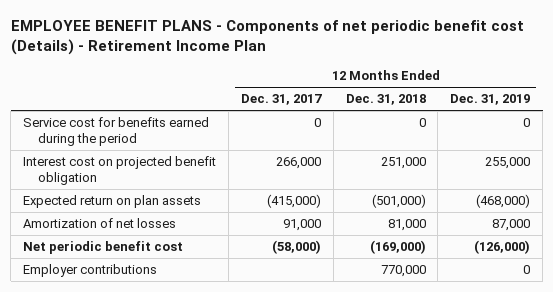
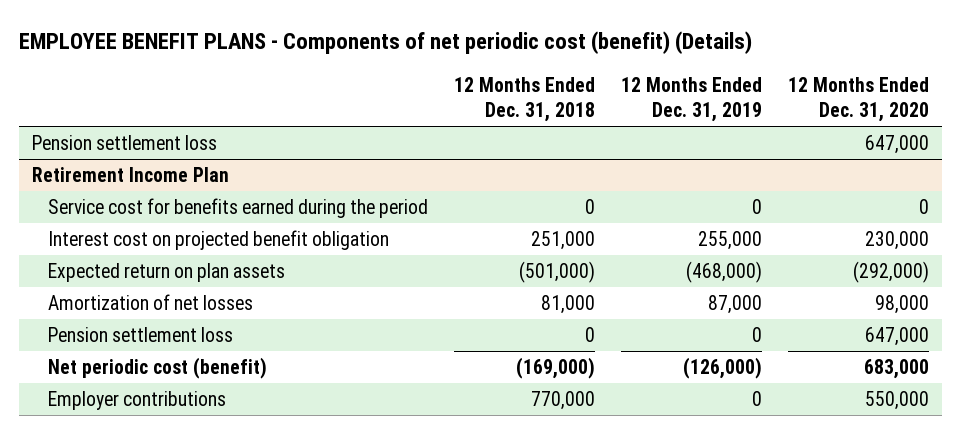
- EMPLOYEE BENEFIT PLANS - Components of net periodic benefit cost (Details) - Retirement Income Plan
+ EMPLOYEE BENEFIT PLANS - Components of net periodic cost (benefit) (Details)
- | 12 Months Ended Dec. 31, 2017 | 12 Months Ended Dec. 31, 2018 | 12 Months Ended Dec. 31, 2019
+ | 12 Months Ended Dec. 31, 2018 | 12 Months Ended Dec. 31, 2019 | 12 Months Ended Dec. 31, 2020
+ Pension settlement loss | | | 647,000
+ Retirement Income Plan
- Net periodic benefit cost | (58,000) | (169,000) | (126,000)
+ Pension settlement loss | 0 | 0 | 647,000
+ Net periodic cost (benefit) | (169,000) | (126,000) | 683,000

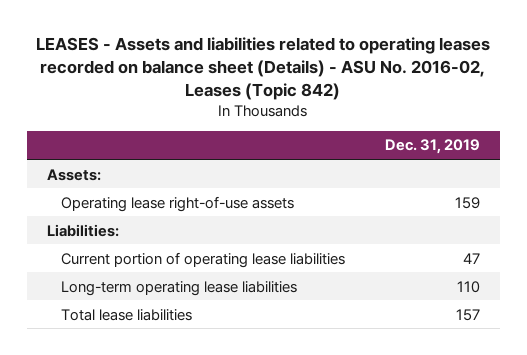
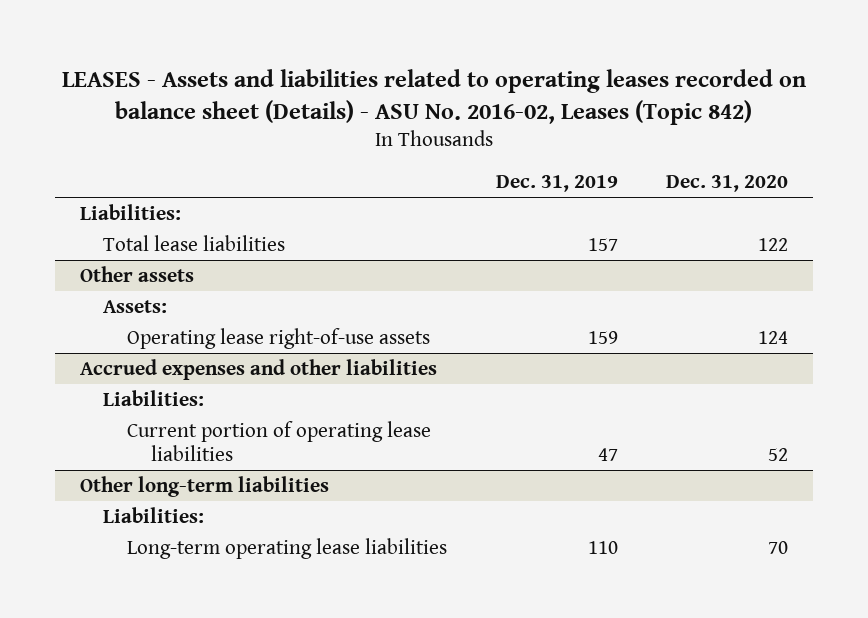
- | Dec. 31, 2019
+ | Dec. 31, 2019 | Dec. 31, 2020
+ Liabilities:
moved up: Total lease liabilities | 157 | 122
+ Other assets
+ Accrued expenses and other liabilities
+ Other long-term liabilities
+ Liabilities:

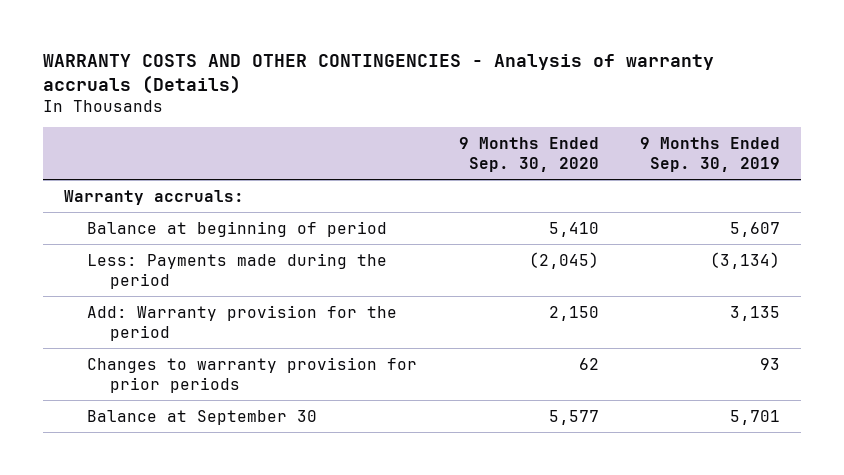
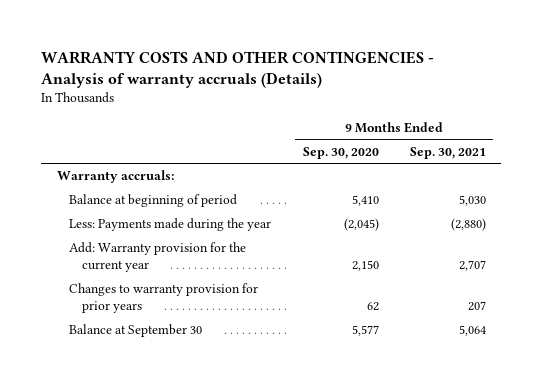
- | 9 Months Ended Sep. 30, 2020 | 9 Months Ended Sep. 30, 2019
+ | 9 Months Ended Sep. 30, 2020 | 9 Months Ended Sep. 30, 2021
- Less: Payments made during the period | (2,045) | (3,134)
- Add: Warranty provision for the period | 2,150 | 3,135
- Changes to warranty provision for prior periods | 62 | 93
+ Less: Payments made during the year | (2,045) | (2,880)
+ Add: Warranty provision for the current year | 2,150 | 2,707
+ Changes to warranty provision for prior years | 62 | 207

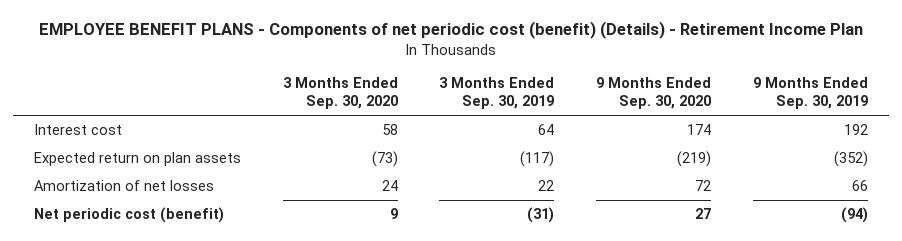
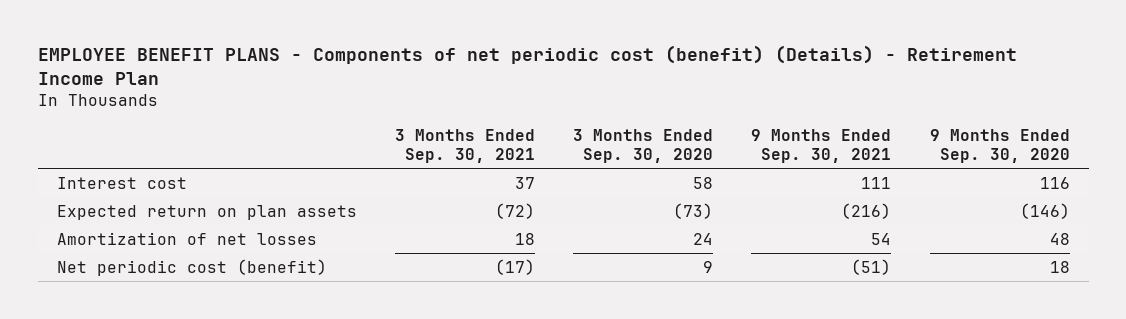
- | 3 Months Ended Sep. 30, 2020 | 3 Months Ended Sep. 30, 2019 | 9 Months Ended Sep. 30, 2020 | 9 Months Ended Sep. 30, 2019
+ | 3 Months Ended Sep. 30, 2021 | 3 Months Ended Sep. 30, 2020 | 9 Months Ended Sep. 30, 2021 | 9 Months Ended Sep. 30, 2020
- Interest cost | 58 | 64 | 174 | 192
- Expected return on plan assets | (73) | (117) | (219) | (352)
- Amortization of net losses | 24 | 22 | 72 | 66
- Net periodic cost (benefit) | 9 | (31) | 27 | (94)
+ Interest cost | 37 | 58 | 111 | 116
+ Expected return on plan assets | (72) | (73) | (216) | (146)
+ Amortization of net losses | 18 | 24 | 54 | 48
+ Net periodic cost (benefit) | (17) | 9 | (51) | 18

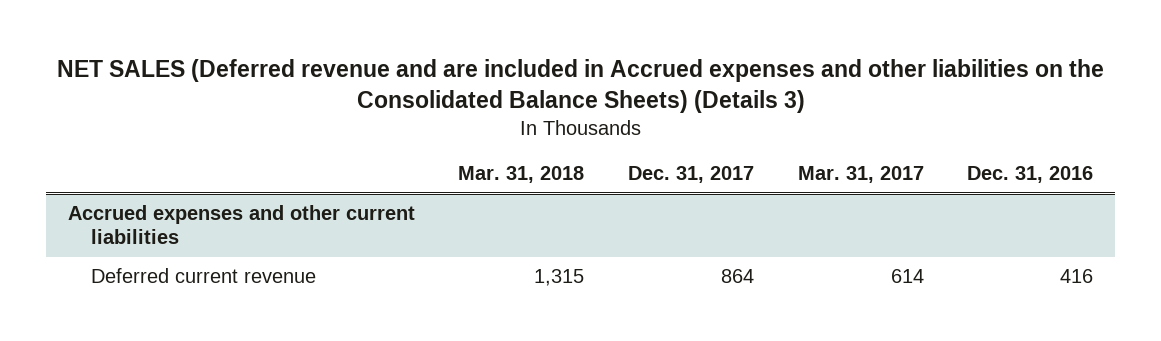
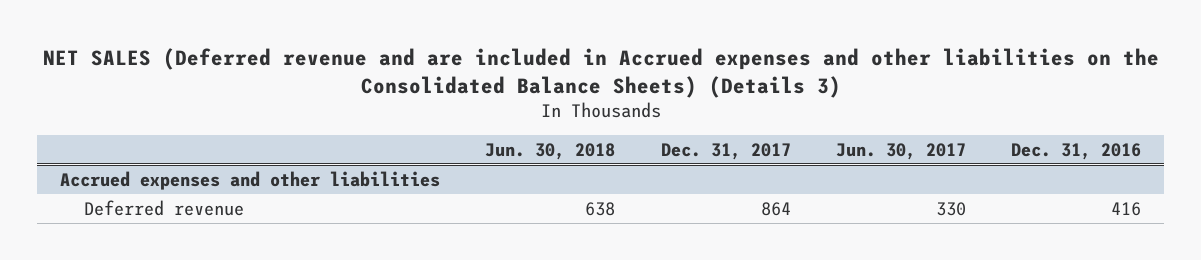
- | Mar. 31, 2018 | Dec. 31, 2017 | Mar. 31, 2017 | Dec. 31, 2016
+ | Jun. 30, 2018 | Dec. 31, 2017 | Jun. 30, 2017 | Dec. 31, 2016
- Accrued expenses and other current liabilities
- Deferred current revenue | 1,315 | 864 | 614 | 416
+ Accrued expenses and other liabilities
+ Deferred revenue | 638 | 864 | 330 | 416

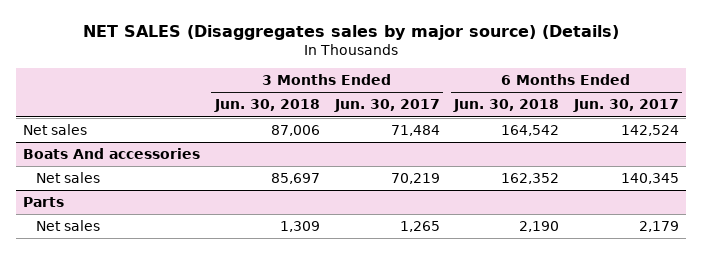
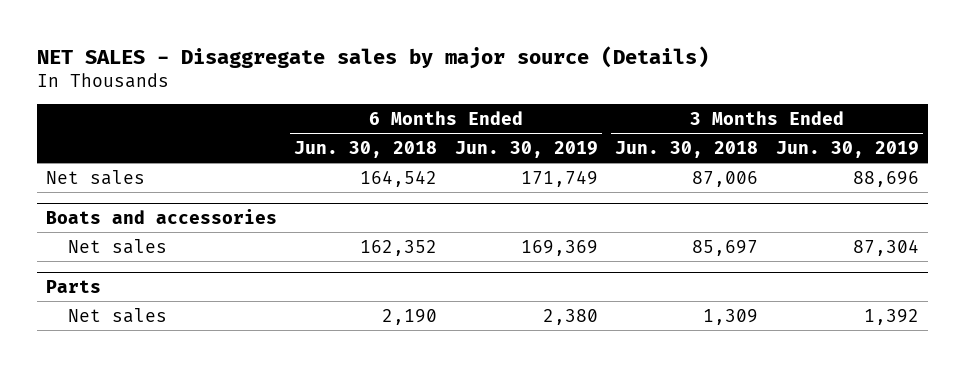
- NET SALES (Disaggregates sales by major source) (Details)
+ NET SALES - Disaggregate sales by major source (Details)
- | 3 Months Ended Jun. 30, 2018 | 3 Months Ended Jun. 30, 2017 | 6 Months Ended Jun. 30, 2018 | 6 Months Ended Jun. 30, 2017
+ | 6 Months Ended Jun. 30, 2018 | 6 Months Ended Jun. 30, 2019 | 3 Months Ended Jun. 30, 2018 | 3 Months Ended Jun. 30, 2019
- Boats And accessories
+ Boats and accessories

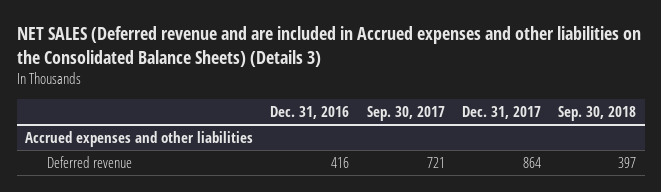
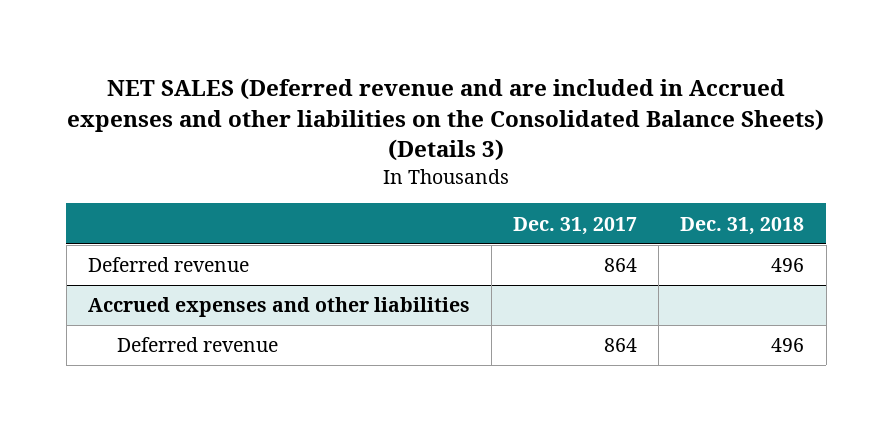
- | Dec. 31, 2016 | Sep. 30, 2017 | Dec. 31, 2017 | Sep. 30, 2018
+ | Dec. 31, 2017 | Dec. 31, 2018
+ Deferred revenue | 864 | 496

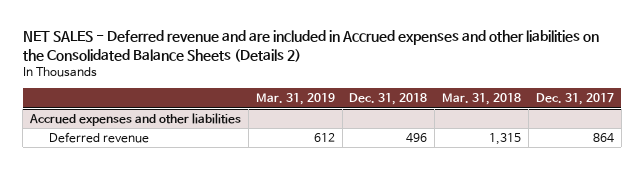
- NET SALES (Deferred revenue and are included in Accrued expenses and other liabilities on the Consolidated Balance Sheets) (Details 3)
+ NET SALES - Deferred revenue and are included in Accrued expenses and other liabilities on the Consolidated Balance Sheets (Details 2)
- | Dec. 31, 2017 | Dec. 31, 2018
+ | Mar. 31, 2019 | Dec. 31, 2018 | Mar. 31, 2018 | Dec. 31, 2017
- Deferred revenue | 864 | 496

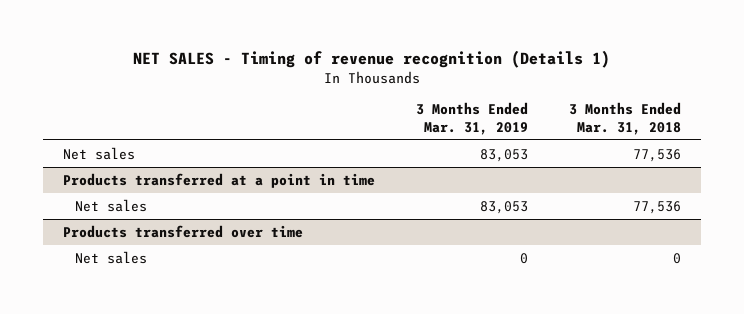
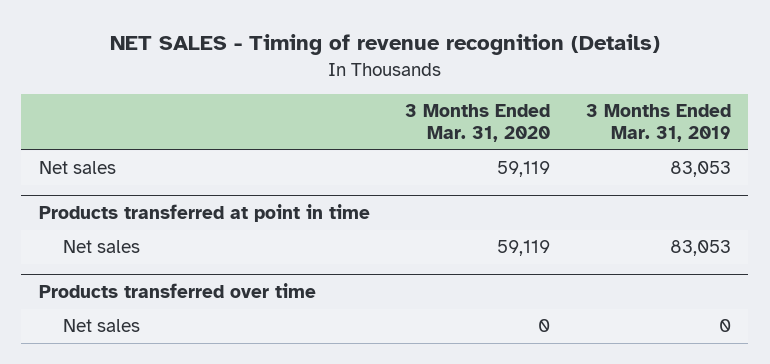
- NET SALES - Timing of revenue recognition (Details 1)
+ NET SALES - Timing of revenue recognition (Details)
- | 3 Months Ended Mar. 31, 2019 | 3 Months Ended Mar. 31, 2018
+ | 3 Months Ended Mar. 31, 2020 | 3 Months Ended Mar. 31, 2019
- Products transferred at a point in time
+ Products transferred at point in time

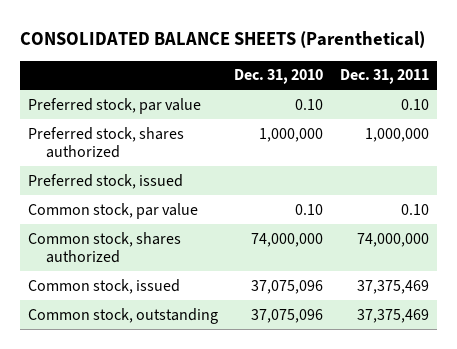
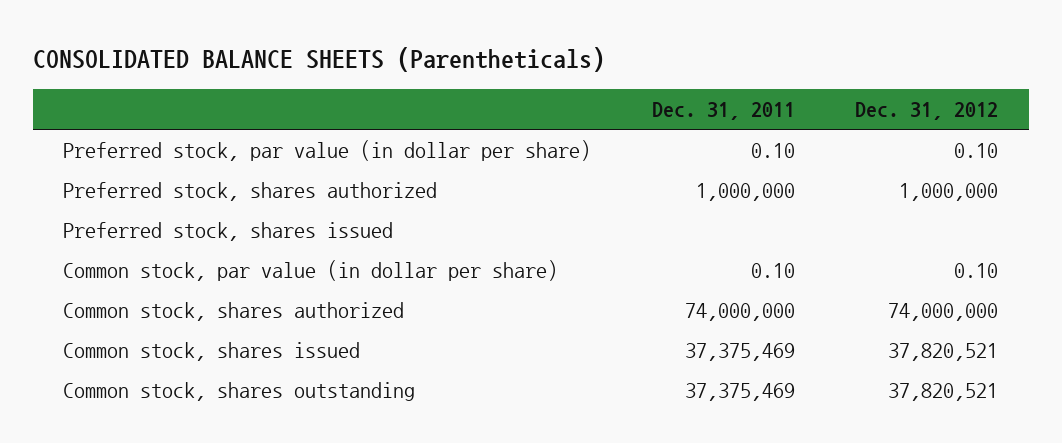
- CONSOLIDATED BALANCE SHEETS (Parenthetical)
+ CONSOLIDATED BALANCE SHEETS (Parentheticals)
- | Dec. 31, 2010 | Dec. 31, 2011
+ | Dec. 31, 2011 | Dec. 31, 2012
- Preferred stock, par value | 0.10 | 0.10
+ Preferred stock, par value (in dollar per share) | 0.10 | 0.10
- Preferred stock, issued
- Common stock, par value | 0.10 | 0.10
+ Preferred stock, shares issued
+ Common stock, par value (in dollar per share) | 0.10 | 0.10
- Common stock, issued | 37,075,096 | 37,375,469
- Common stock, outstanding | 37,075,096 | 37,375,469
+ Common stock, shares issued | 37,375,469 | 37,820,521
+ Common stock, shares outstanding | 37,375,469 | 37,820,521

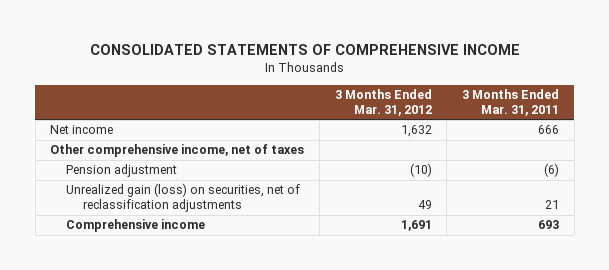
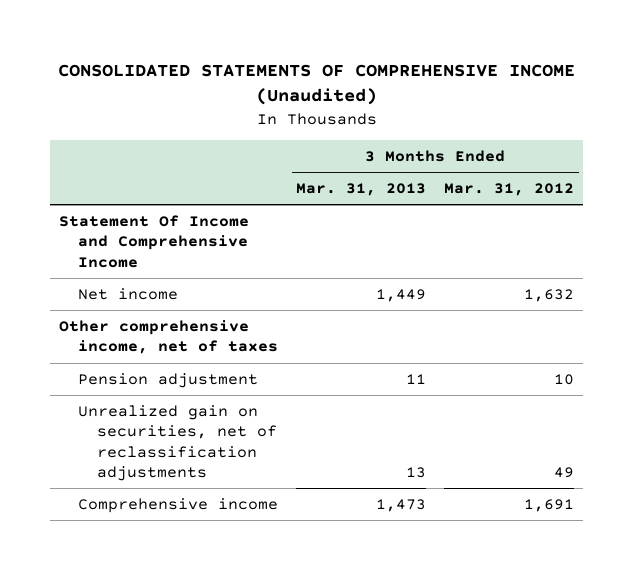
- CONSOLIDATED STATEMENTS OF COMPREHENSIVE INCOME
+ CONSOLIDATED STATEMENTS OF COMPREHENSIVE INCOME (Unaudited)
- | 3 Months Ended Mar. 31, 2012 | 3 Months Ended Mar. 31, 2011
+ | 3 Months Ended Mar. 31, 2013 | 3 Months Ended Mar. 31, 2012
+ Statement Of Income and Comprehensive Income
- Pension adjustment | (10) | (6)
- Unrealized gain (loss) on securities, net of reclassification adjustments | 49 | 21
+ Pension adjustment | 11 | 10
+ Unrealized gain on securities, net of reclassification adjustments | 13 | 49

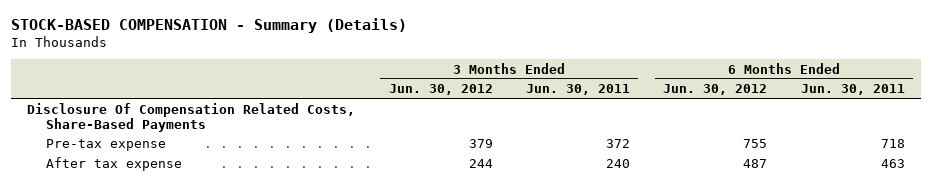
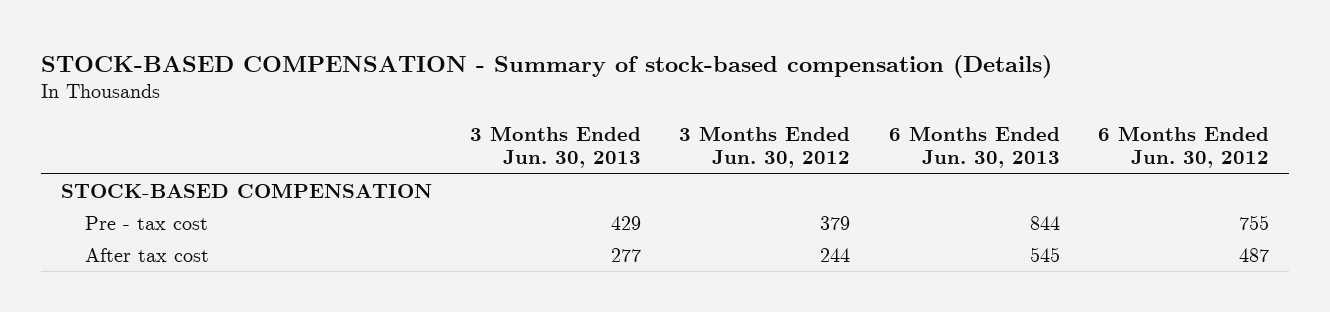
- STOCK-BASED COMPENSATION - Summary (Details)
+ STOCK-BASED COMPENSATION - Summary of stock-based compensation (Details)
- | 3 Months Ended Jun. 30, 2012 | 3 Months Ended Jun. 30, 2011 | 6 Months Ended Jun. 30, 2012 | 6 Months Ended Jun. 30, 2011
+ | 3 Months Ended Jun. 30, 2013 | 3 Months Ended Jun. 30, 2012 | 6 Months Ended Jun. 30, 2013 | 6 Months Ended Jun. 30, 2012
- Disclosure Of Compensation Related Costs, Share-Based Payments
- Pre-tax expense | 379 | 372 | 755 | 718
- After tax expense | 244 | 240 | 487 | 463
+ STOCK-BASED COMPENSATION
+ Pre - tax cost | 429 | 379 | 844 | 755
+ After tax cost | 277 | 244 | 545 | 487

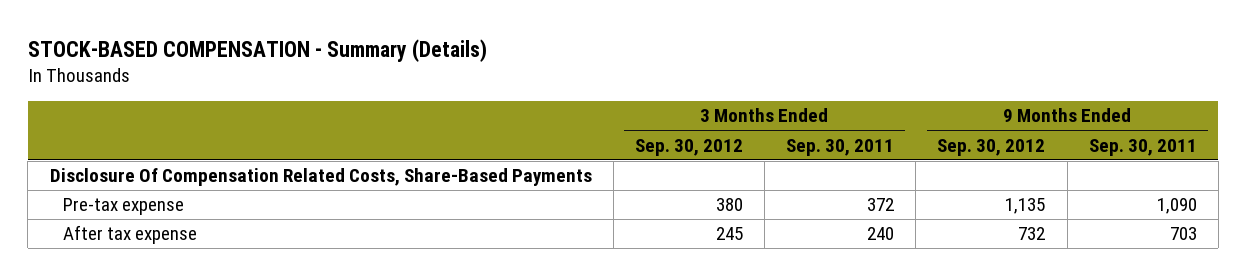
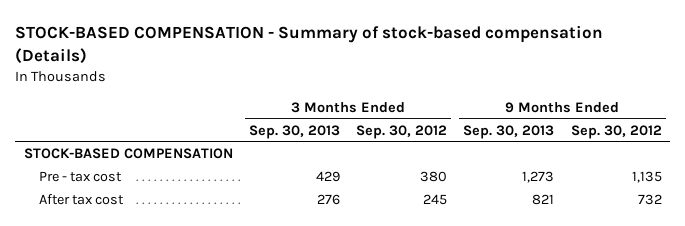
- STOCK-BASED COMPENSATION - Summary (Details)
+ STOCK-BASED COMPENSATION - Summary of stock-based compensation (Details)
- | 3 Months Ended Sep. 30, 2012 | 3 Months Ended Sep. 30, 2011 | 9 Months Ended Sep. 30, 2012 | 9 Months Ended Sep. 30, 2011
+ | 3 Months Ended Sep. 30, 2013 | 3 Months Ended Sep. 30, 2012 | 9 Months Ended Sep. 30, 2013 | 9 Months Ended Sep. 30, 2012
- Disclosure Of Compensation Related Costs, Share-Based Payments
- Pre-tax expense | 380 | 372 | 1,135 | 1,090
- After tax expense | 245 | 240 | 732 | 703
+ STOCK-BASED COMPENSATION
+ Pre - tax cost | 429 | 380 | 1,273 | 1,135
+ After tax cost | 276 | 245 | 821 | 732

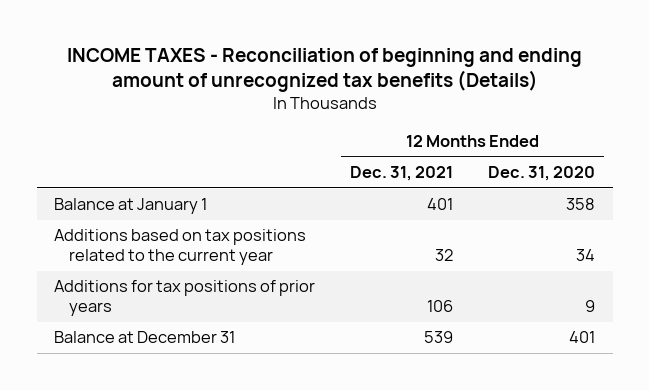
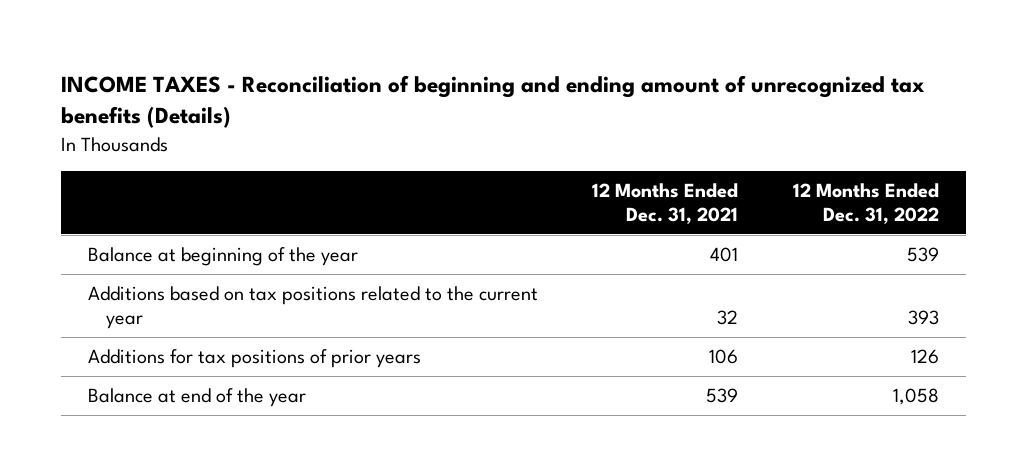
- | 12 Months Ended Dec. 31, 2021 | 12 Months Ended Dec. 31, 2020
+ | 12 Months Ended Dec. 31, 2021 | 12 Months Ended Dec. 31, 2022
- Balance at January 1 | 401 | 358
+ Balance at beginning of the year | 401 | 539
- Balance at December 31 | 539 | 401
+ Balance at end of the year | 539 | 1,058

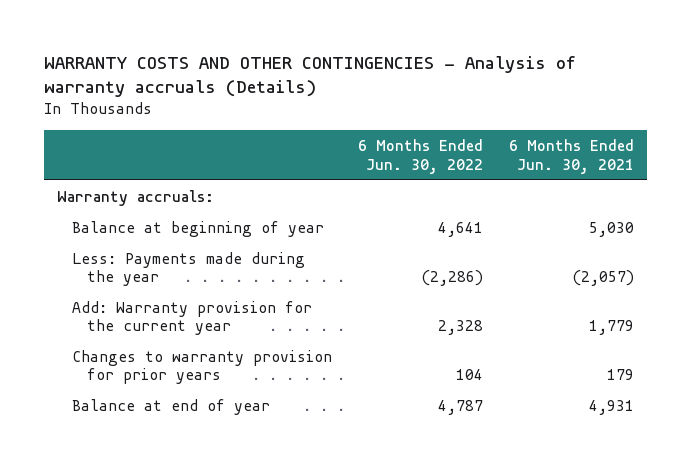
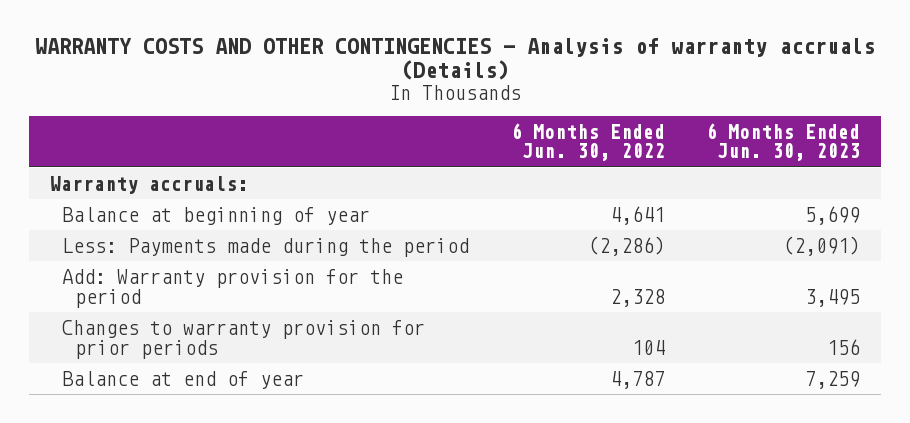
- | 6 Months Ended Jun. 30, 2022 | 6 Months Ended Jun. 30, 2021
+ | 6 Months Ended Jun. 30, 2022 | 6 Months Ended Jun. 30, 2023
- Less: Payments made during the year | (2,286) | (2,057)
- Add: Warranty provision for the current year | 2,328 | 1,779
- Changes to warranty provision for prior years | 104 | 179
+ Less: Payments made during the period | (2,286) | (2,091)
+ Add: Warranty provision for the period | 2,328 | 3,495
+ Changes to warranty provision for prior periods | 104 | 156

